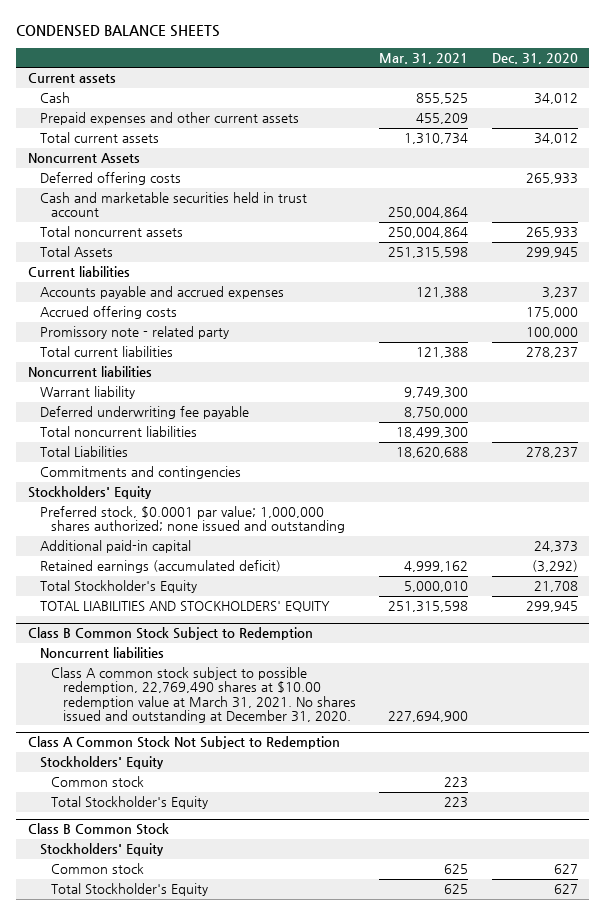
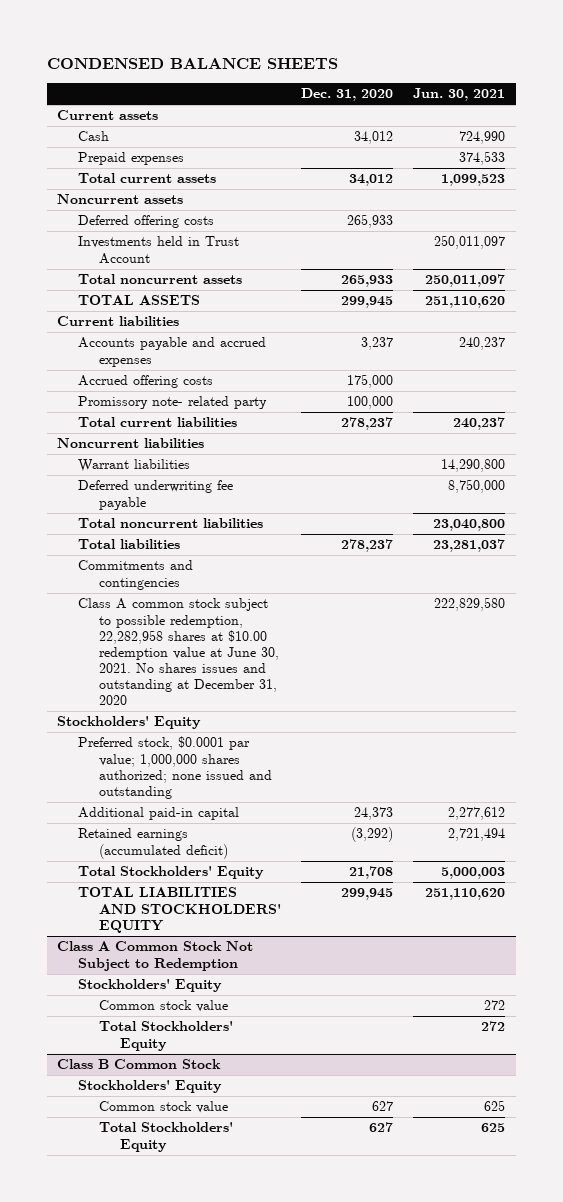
- | Mar. 31, 2021 | Dec. 31, 2020
+ | Dec. 31, 2020 | Jun. 30, 2021
- Prepaid expenses and other current assets | 455,209 |
+ Prepaid expenses | | 374,533
- Noncurrent Assets
+ Noncurrent assets
- Cash and marketable securities held in trust account | 250,004,864 |
+ Investments held in Trust Account | | 250,011,097
- Total Assets | 251,315,598 | 299,945
+ TOTAL ASSETS | 299,945 | 251,110,620
- Promissory note - related party | | 100,000
+ Promissory note- related party | 100,000 |
- Warrant liability | 9,749,300 |
+ Warrant liabilities | | 14,290,800
- Total Liabilities | 18,620,688 | 278,237
+ Total liabilities | 278,237 | 23,281,037
+ Class A common stock subject to possible redemption, 22,282,958 shares at $10.00 redemption value at June 30, 2021. No shares issues and outstanding at December 31, 2020 | | 222,829,580
- Total Stockholder's Equity | 5,000,010 | 21,708
+ Total Stockholders' Equity | 21,708 | 5,000,003
- Class B Common Stock Subject to Redemption
- Noncurrent liabilities
- Class A common stock subject to possible redemption, 22,769,490 shares at $10.00 redemption value at March 31, 2021. No shares issued and outstanding at December 31, 2020. | 227,694,900 |
@ Class A Common Stock Not Subject to Redemption
- Common stock | 223 |
- Total Stockholder's Equity | 223 |
+ Common stock value | | 272
+ Total Stockholders' Equity | | 272
@ Class B Common Stock
- Common stock | 625 | 627
- Total Stockholder's Equity | 625 | 627
+ Common stock value | 627 | 625
+ Total Stockholders' Equity | 627 | 625

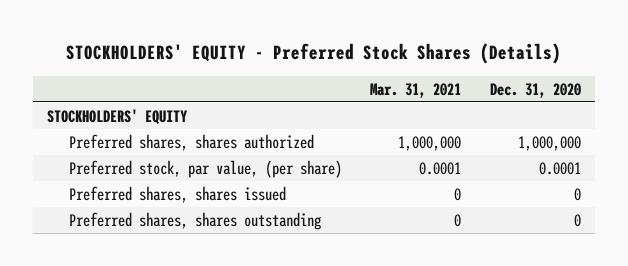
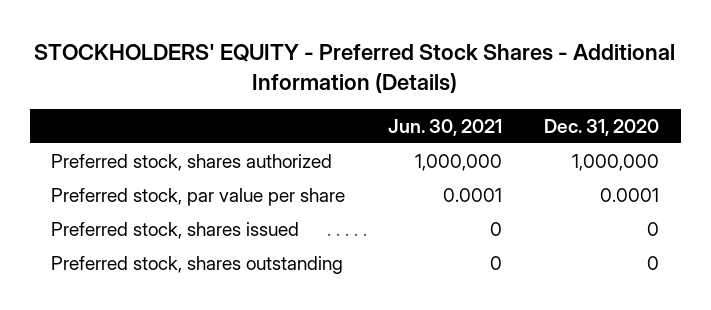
- STOCKHOLDERS' EQUITY - Preferred Stock Shares (Details)
+ STOCKHOLDERS' EQUITY - Preferred Stock Shares - Additional Information (Details)
- | Mar. 31, 2021 | Dec. 31, 2020
+ | Jun. 30, 2021 | Dec. 31, 2020
- STOCKHOLDERS' EQUITY
- Preferred shares, shares authorized | 1,000,000 | 1,000,000
- Preferred stock, par value, (per share) | 0.0001 | 0.0001
- Preferred shares, shares issued | 0 | 0
- Preferred shares, shares outstanding | 0 | 0
+ Preferred stock, shares authorized | 1,000,000 | 1,000,000
+ Preferred stock, par value per share | 0.0001 | 0.0001
+ Preferred stock, shares issued | 0 | 0
+ Preferred stock, shares outstanding | 0 | 0

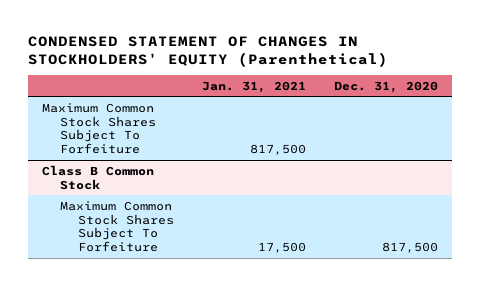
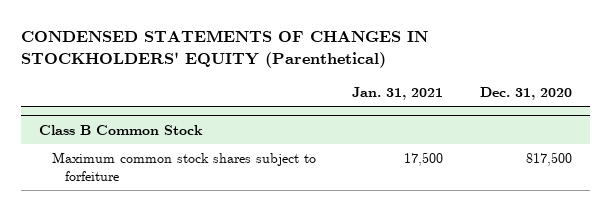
- CONDENSED STATEMENT OF CHANGES IN STOCKHOLDERS' EQUITY (Parenthetical)
+ CONDENSED STATEMENTS OF CHANGES IN STOCKHOLDERS' EQUITY (Parenthetical)
- Maximum Common Stock Shares Subject To Forfeiture | 817,500 |
@ Class B Common Stock
- Maximum Common Stock Shares Subject To Forfeiture | 17,500 | 817,500
+ Maximum common stock shares subject to forfeiture | 17,500 | 817,500

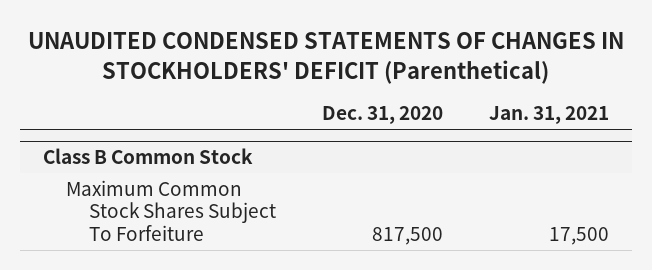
- CONDENSED STATEMENTS OF CHANGES IN STOCKHOLDERS' EQUITY (Parenthetical)
+ UNAUDITED CONDENSED STATEMENTS OF CHANGES IN STOCKHOLDERS' DEFICIT (Parenthetical)
- | Jan. 31, 2021 | Dec. 31, 2020
+ | Dec. 31, 2020 | Jan. 31, 2021
@ Class B Common Stock
- Maximum common stock shares subject to forfeiture | 17,500 | 817,500
+ Maximum Common Stock Shares Subject To Forfeiture | 817,500 | 17,500

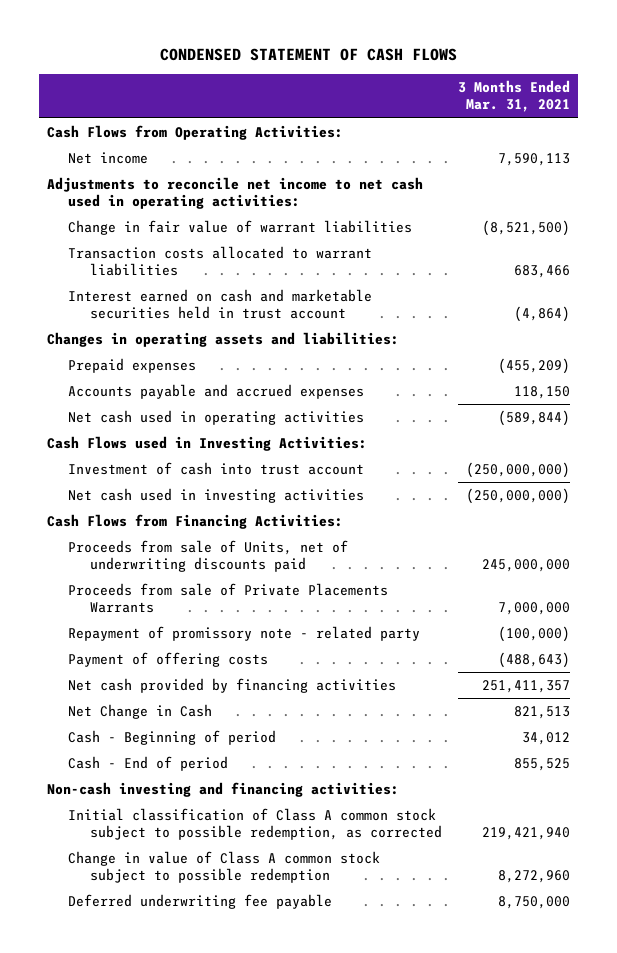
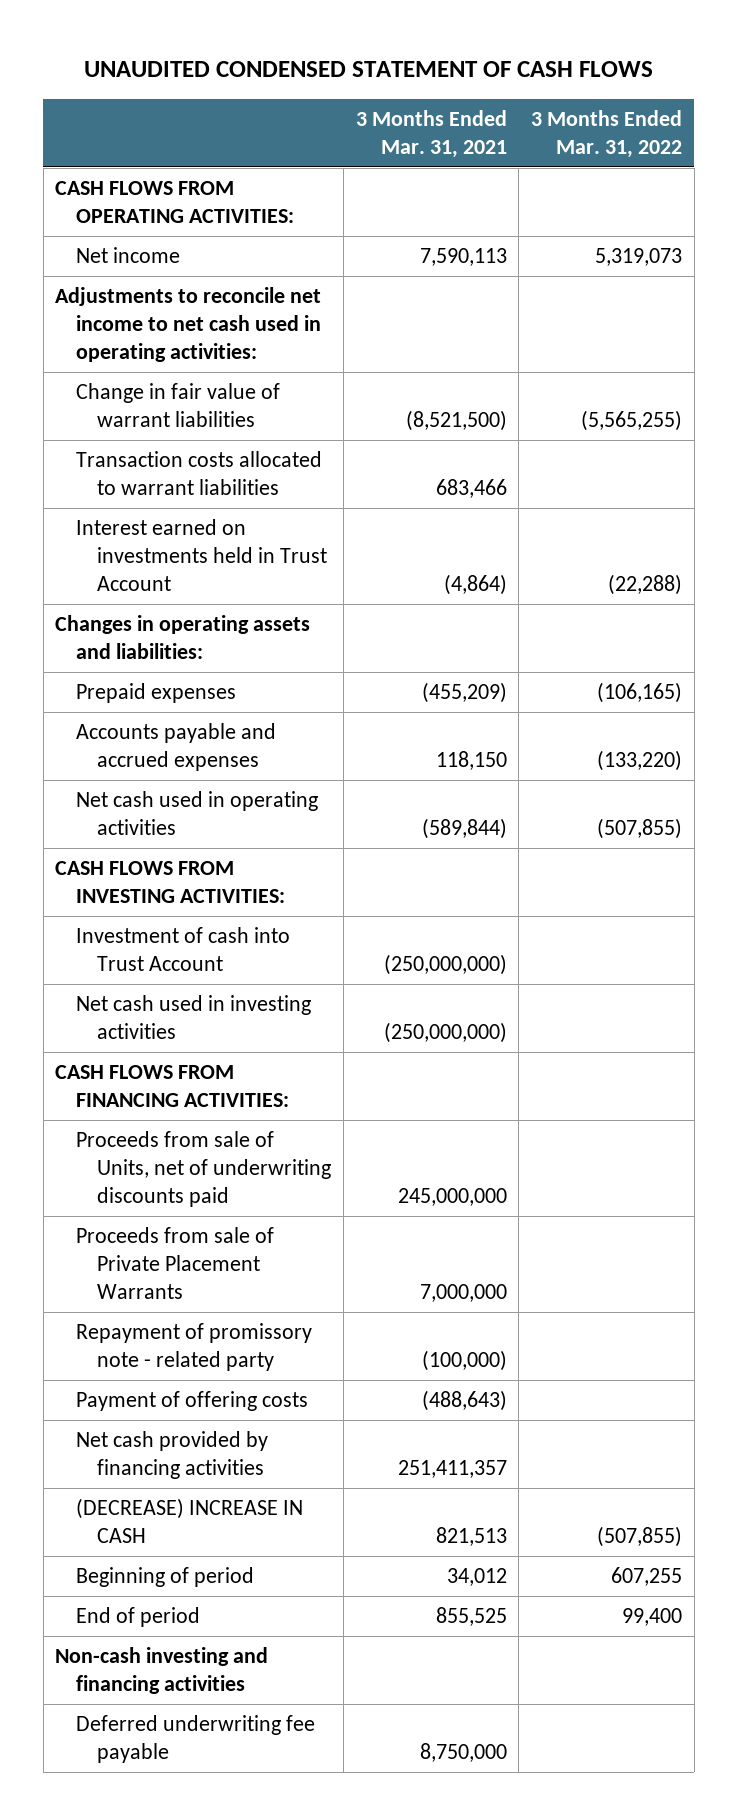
- CONDENSED STATEMENT OF CASH FLOWS
+ UNAUDITED CONDENSED STATEMENT OF CASH FLOWS
- | 3 Months Ended Mar. 31, 2021
+ | 3 Months Ended Mar. 31, 2021 | 3 Months Ended Mar. 31, 2022
- Cash Flows from Operating Activities:
+ CASH FLOWS FROM OPERATING ACTIVITIES:
- Interest earned on cash and marketable securities held in trust account | (4,864)
+ Interest earned on investments held in Trust Account | (4,864) | (22,288)
- Cash Flows used in Investing Activities:
- Investment of cash into trust account | (250,000,000)
+ CASH FLOWS FROM INVESTING ACTIVITIES:
+ Investment of cash into Trust Account | (250,000,000) |
- Cash Flows from Financing Activities:
+ CASH FLOWS FROM FINANCING ACTIVITIES:
- Proceeds from sale of Private Placements Warrants | 7,000,000
+ Proceeds from sale of Private Placement Warrants | 7,000,000 |
- Net Change in Cash | 821,513
- Cash - Beginning of period | 34,012
- Cash - End of period | 855,525
- Non-cash investing and financing activities:
- Initial classification of Class A common stock subject to possible redemption, as corrected | 219,421,940
- Change in value of Class A common stock subject to possible redemption | 8,272,960
+ (DECREASE) INCREASE IN CASH | 821,513 | (507,855)
+ Beginning of period | 34,012 | 607,255
+ End of period | 855,525 | 99,400
+ Non-cash investing and financing activities

